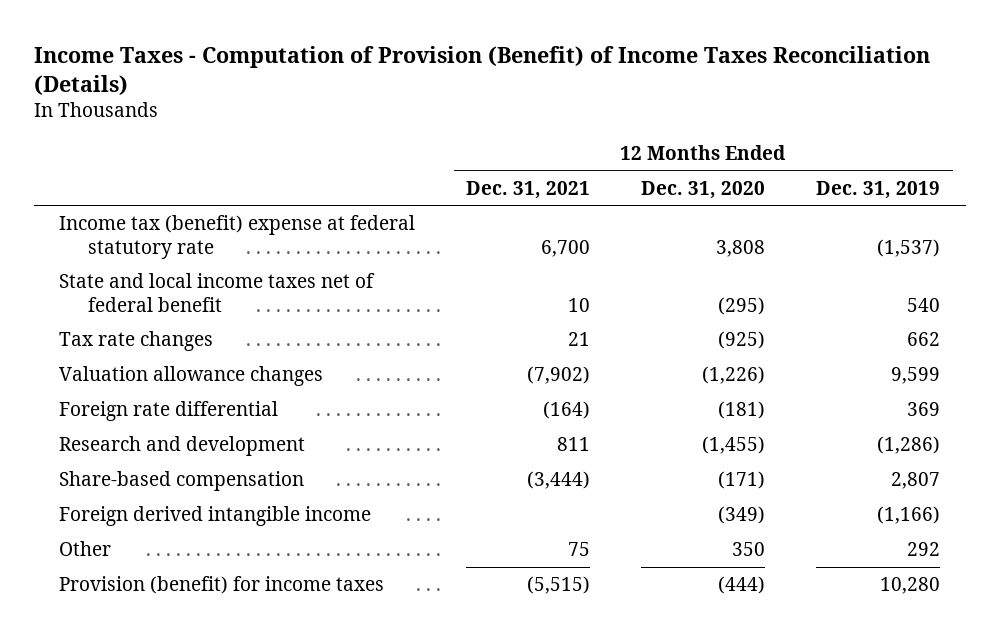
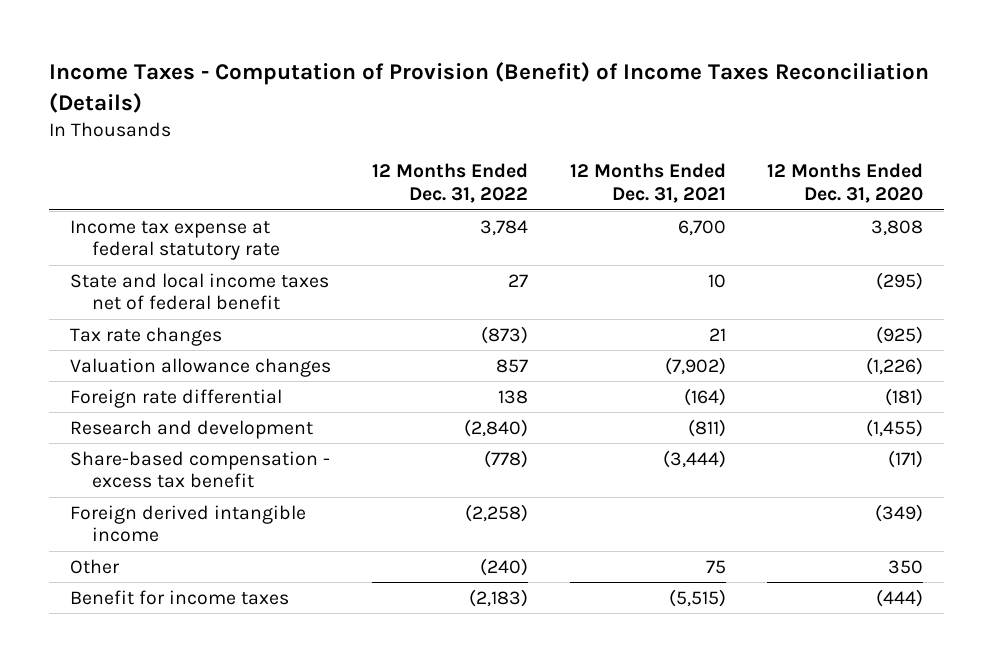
- | 12 Months Ended Dec. 31, 2021 | 12 Months Ended Dec. 31, 2020 | 12 Months Ended Dec. 31, 2019
+ | 12 Months Ended Dec. 31, 2022 | 12 Months Ended Dec. 31, 2021 | 12 Months Ended Dec. 31, 2020
- Income tax (benefit) expense at federal statutory rate | 6,700 | 3,808 | (1,537)
+ Income tax expense at federal statutory rate | 3,784 | 6,700 | 3,808
- Research and development | 811 | (1,455) | (1,286)
- Share-based compensation | (3,444) | (171) | 2,807
+ Research and development | (2,840) | (811) | (1,455)
+ Share-based compensation - excess tax benefit | (778) | (3,444) | (171)
- Provision (benefit) for income taxes | (5,515) | (444) | 10,280
+ Benefit for income taxes | (2,183) | (5,515) | (444)

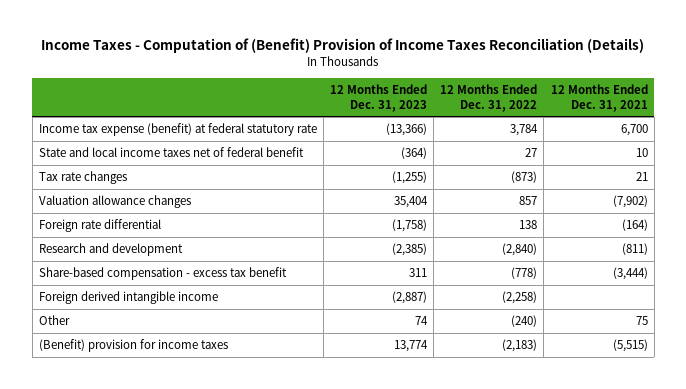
- Income Taxes - Computation of Provision (Benefit) of Income Taxes Reconciliation (Details)
+ Income Taxes - Computation of (Benefit) Provision of Income Taxes Reconciliation (Details)
- | 12 Months Ended Dec. 31, 2022 | 12 Months Ended Dec. 31, 2021 | 12 Months Ended Dec. 31, 2020
+ | 12 Months Ended Dec. 31, 2023 | 12 Months Ended Dec. 31, 2022 | 12 Months Ended Dec. 31, 2021
- Income tax expense at federal statutory rate | 3,784 | 6,700 | 3,808
+ Income tax expense (benefit) at federal statutory rate | (13,366) | 3,784 | 6,700
- Benefit for income taxes | (2,183) | (5,515) | (444)
+ (Benefit) provision for income taxes | 13,774 | (2,183) | (5,515)

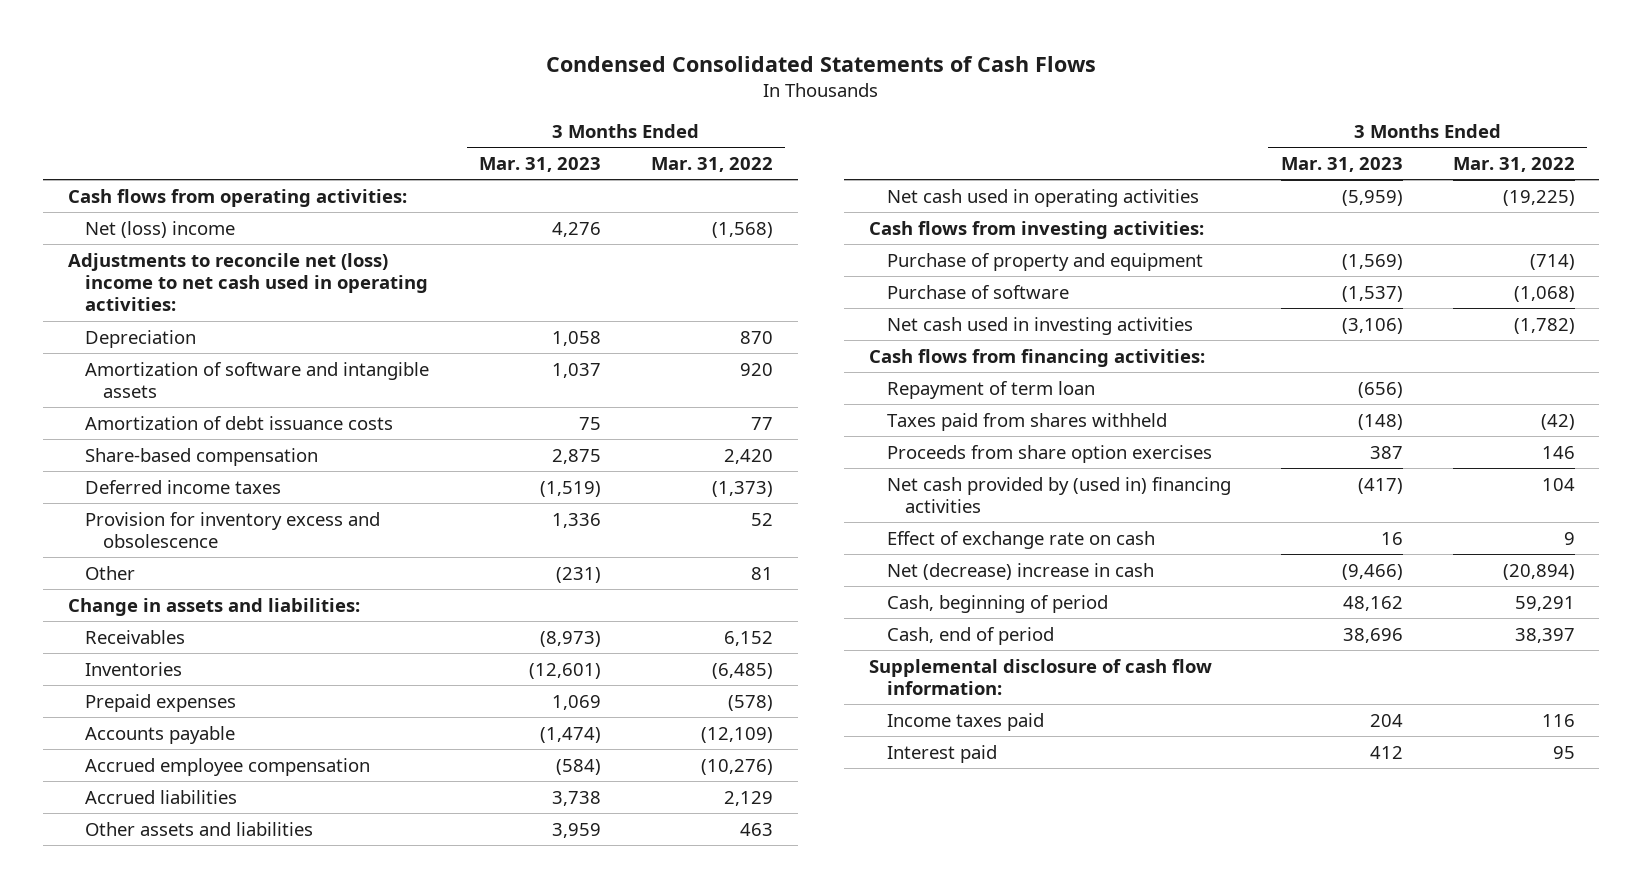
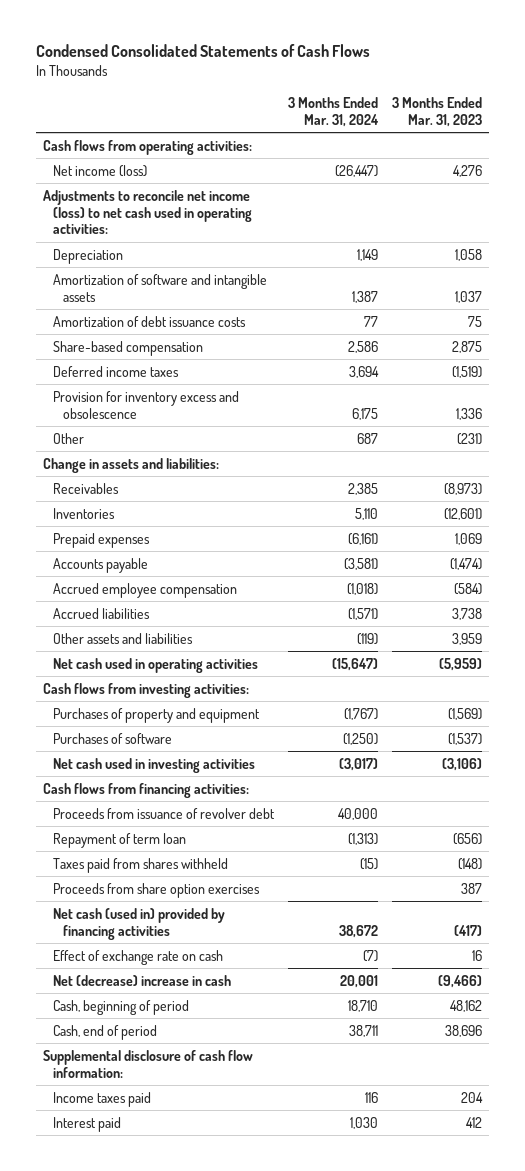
- | 3 Months Ended Mar. 31, 2023 | 3 Months Ended Mar. 31, 2022
+ | 3 Months Ended Mar. 31, 2024 | 3 Months Ended Mar. 31, 2023
- Net (loss) income | 4,276 | (1,568)
- Adjustments to reconcile net (loss) income to net cash used in operating activities:
+ Net income (loss) | (26,447) | 4,276
+ Adjustments to reconcile net income (loss) to net cash used in operating activities:
- Purchase of property and equipment | (1,569) | (714)
- Purchase of software | (1,537) | (1,068)
+ Purchases of property and equipment | (1,767) | (1,569)
+ Purchases of software | (1,250) | (1,537)
+ Proceeds from issuance of revolver debt | 40,000 |
- Net cash provided by (used in) financing activities | (417) | 104
+ Net cash (used in) provided by financing activities | 38,672 | (417)

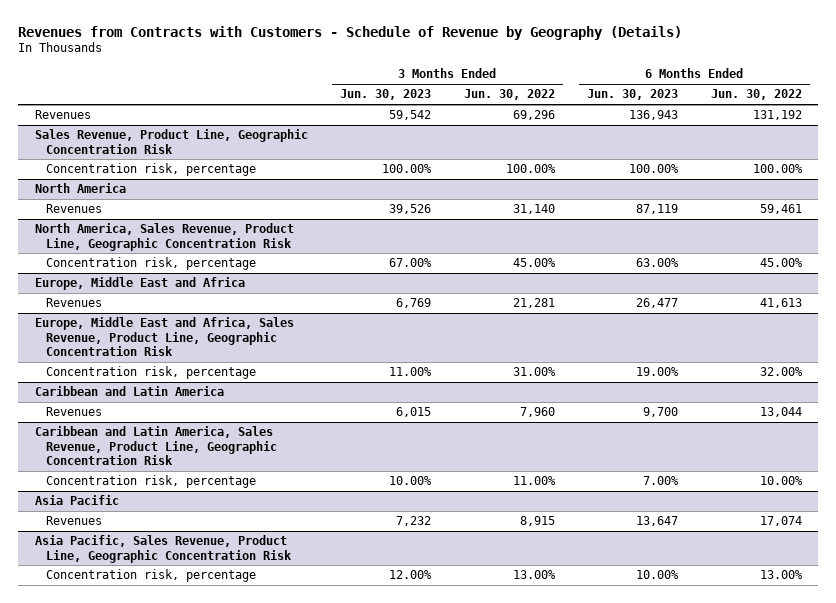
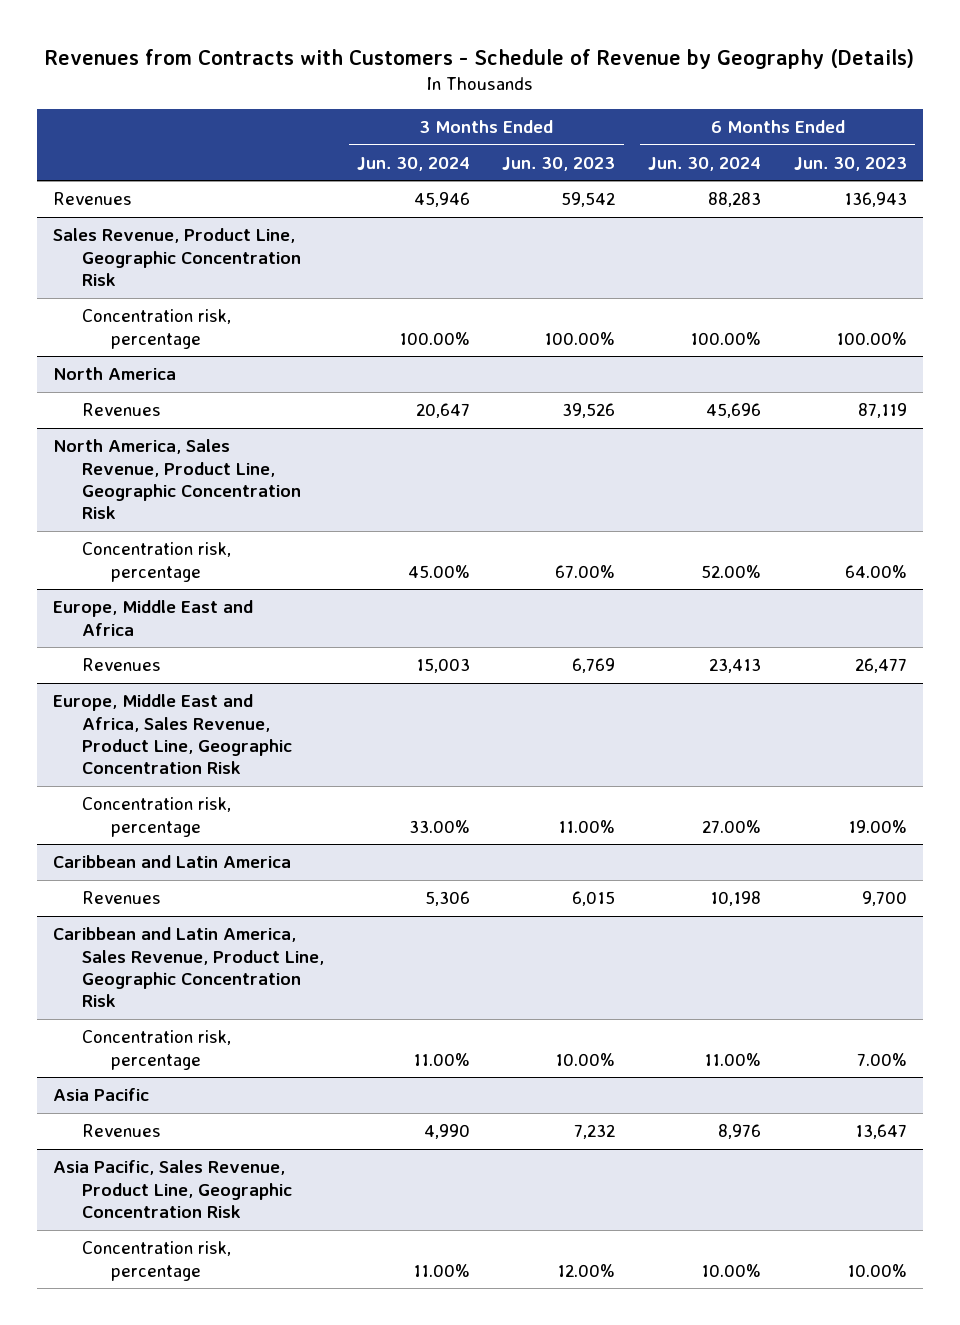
- | 3 Months Ended Jun. 30, 2023 | 3 Months Ended Jun. 30, 2022 | 6 Months Ended Jun. 30, 2023 | 6 Months Ended Jun. 30, 2022
+ | 3 Months Ended Jun. 30, 2024 | 3 Months Ended Jun. 30, 2023 | 6 Months Ended Jun. 30, 2024 | 6 Months Ended Jun. 30, 2023
@ North America, Sales Revenue, Product Line, Geographic Concentration Risk
- Concentration risk, percentage | 67.00% | 45.00% | 63.00% | 45.00%
+ Concentration risk, percentage | 45.00% | 67.00% | 52.00% | 64.00%

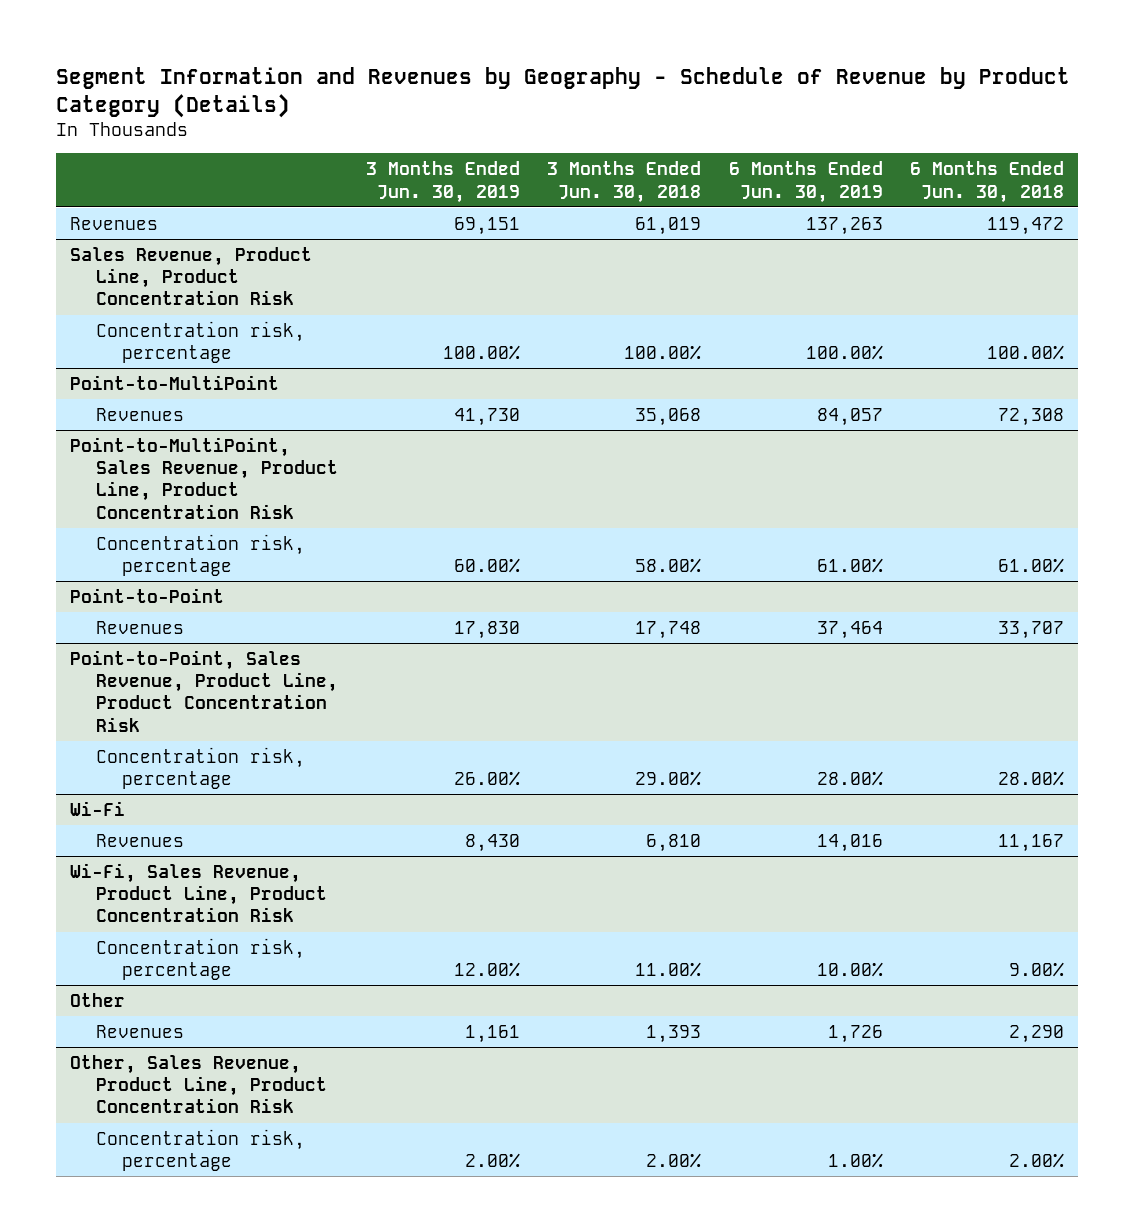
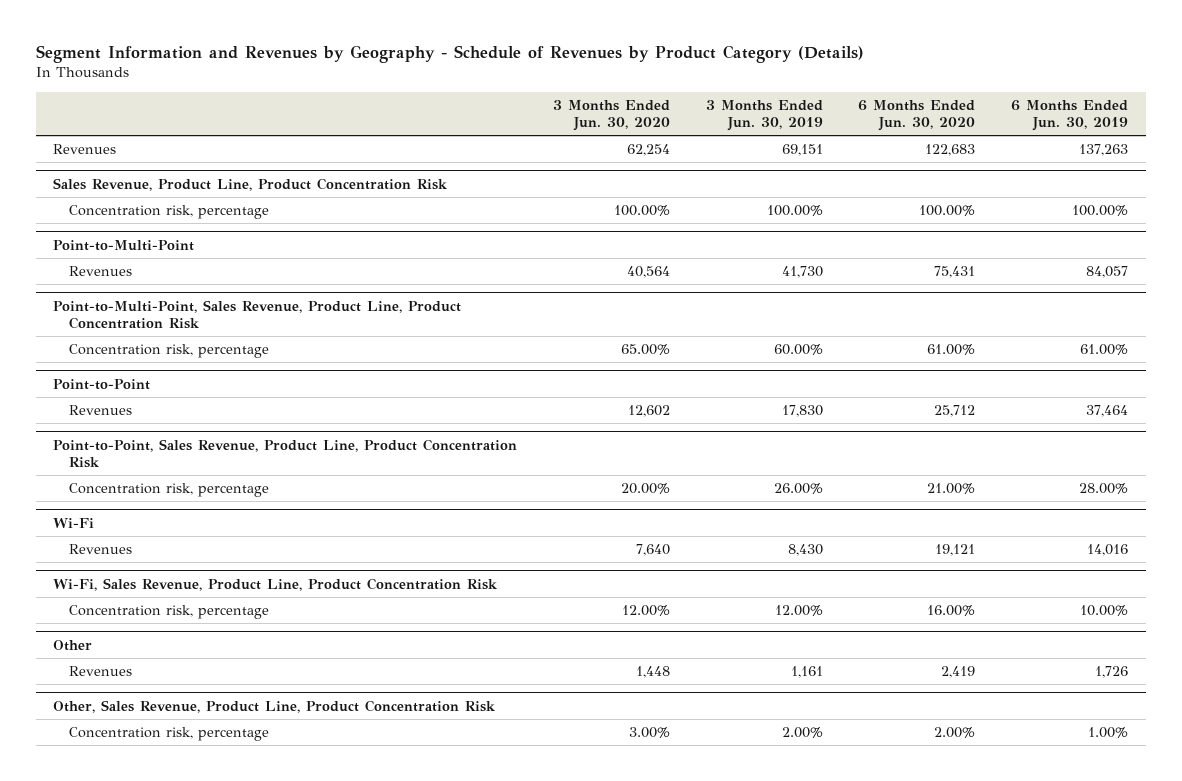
- Segment Information and Revenues by Geography - Schedule of Revenue by Product Category (Details)
+ Segment Information and Revenues by Geography - Schedule of Revenues by Product Category (Details)
- | 3 Months Ended Jun. 30, 2019 | 3 Months Ended Jun. 30, 2018 | 6 Months Ended Jun. 30, 2019 | 6 Months Ended Jun. 30, 2018
+ | 3 Months Ended Jun. 30, 2020 | 3 Months Ended Jun. 30, 2019 | 6 Months Ended Jun. 30, 2020 | 6 Months Ended Jun. 30, 2019
- Point-to-MultiPoint
+ Point-to-Multi-Point
- Point-to-MultiPoint, Sales Revenue, Product Line, Product Concentration Risk
+ Point-to-Multi-Point, Sales Revenue, Product Line, Product Concentration Risk

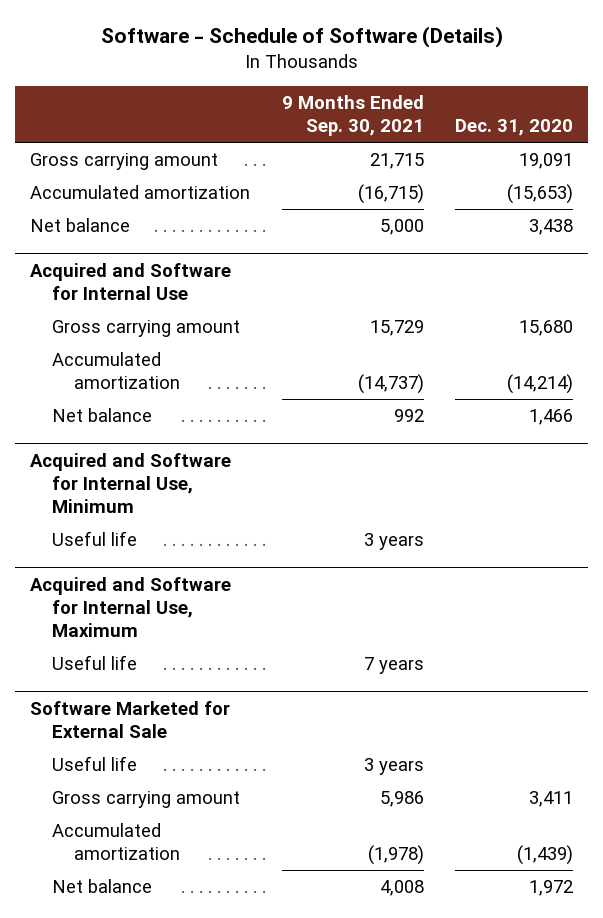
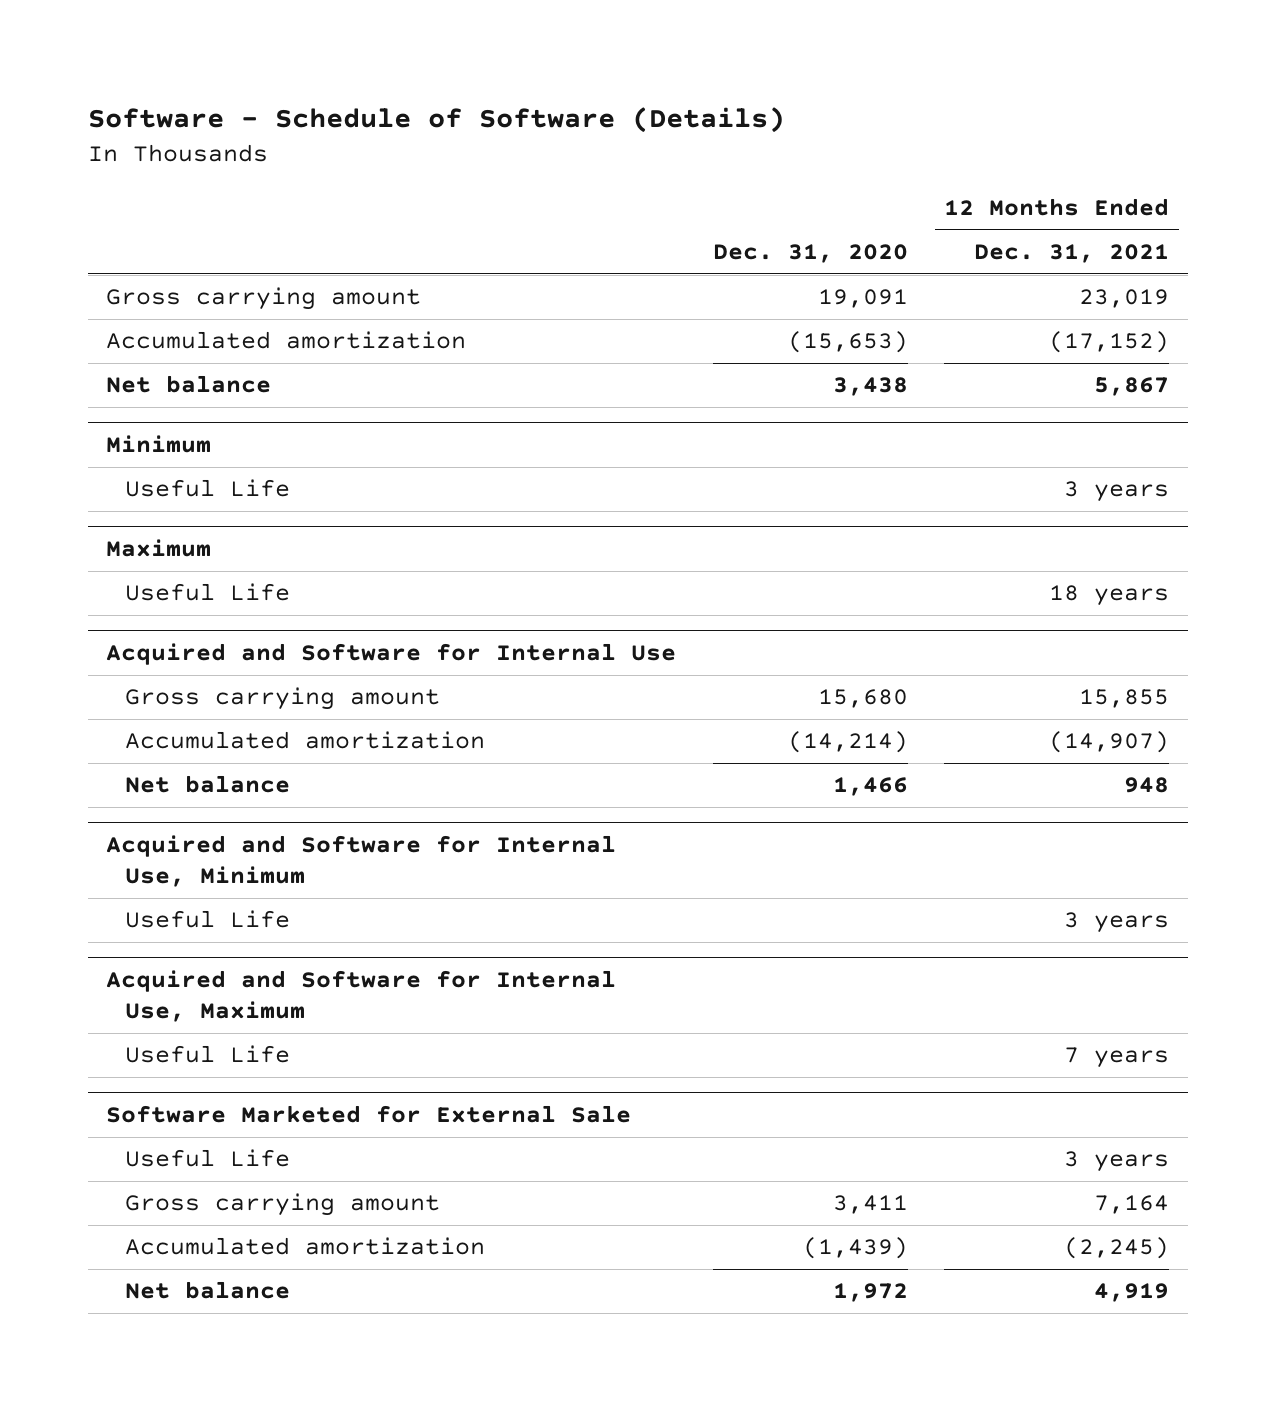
- | 9 Months Ended Sep. 30, 2021 | Dec. 31, 2020
+ | Dec. 31, 2020 | 12 Months Ended Dec. 31, 2021
+ Minimum
+ Useful Life | | 3 years
+ Maximum
+ Useful Life | | 18 years
@ Acquired and Software for Internal Use, Minimum
- Useful life | 3 years |
+ Useful Life | | 3 years
@ Acquired and Software for Internal Use, Maximum
- Useful life | 7 years |
+ Useful Life | | 7 years
@ Software Marketed for External Sale
- Useful life | 3 years |
+ Useful Life | | 3 years

